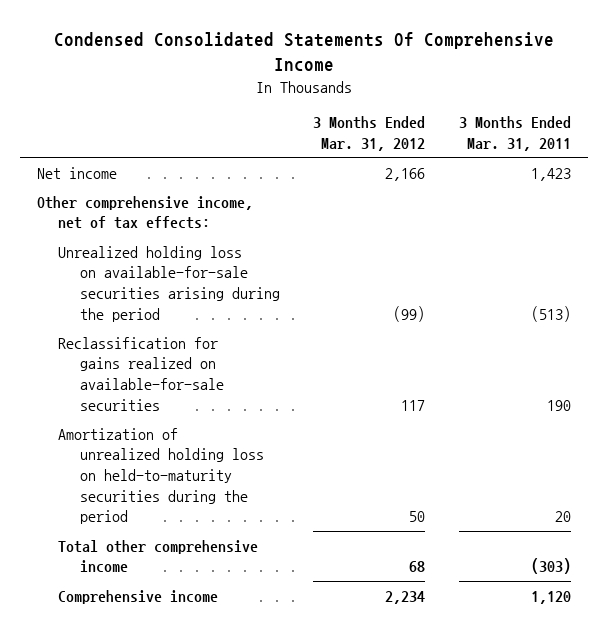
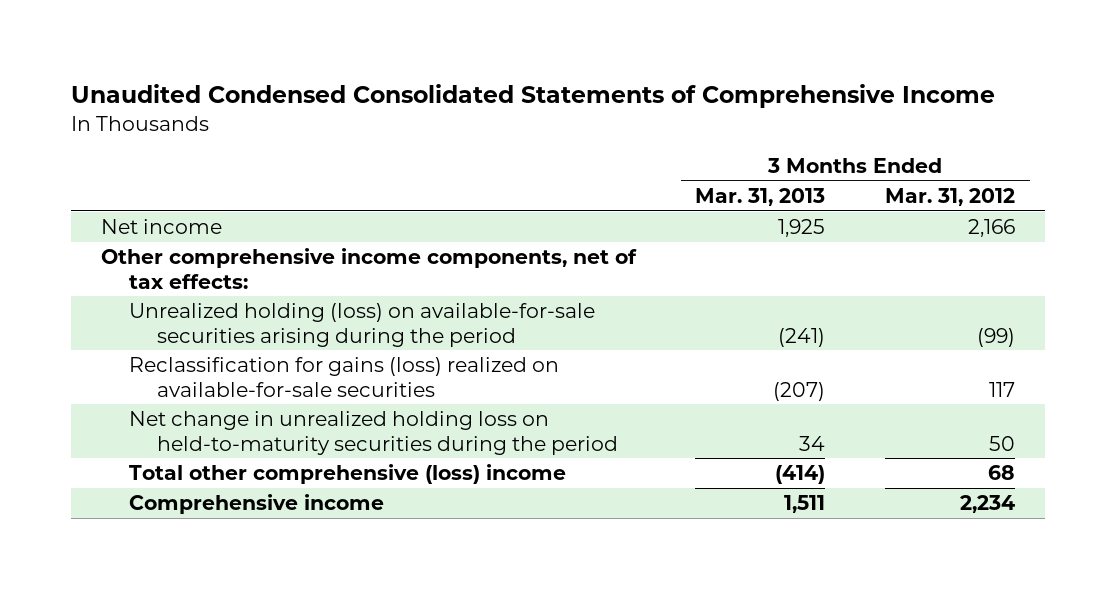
- Condensed Consolidated Statements Of Comprehensive Income
+ Unaudited Condensed Consolidated Statements of Comprehensive Income
- | 3 Months Ended Mar. 31, 2012 | 3 Months Ended Mar. 31, 2011
+ | 3 Months Ended Mar. 31, 2013 | 3 Months Ended Mar. 31, 2012
- Other comprehensive income, net of tax effects:
- Unrealized holding loss on available-for-sale securities arising during the period | (99) | (513)
- Reclassification for gains realized on available-for-sale securities | 117 | 190
- Amortization of unrealized holding loss on held-to-maturity securities during the period | 50 | 20
- Total other comprehensive income | 68 | (303)
+ Other comprehensive income components, net of tax effects:
+ Unrealized holding (loss) on available-for-sale securities arising during the period | (241) | (99)
+ Reclassification for gains (loss) realized on available-for-sale securities | (207) | 117
+ Net change in unrealized holding loss on held-to-maturity securities during the period | 34 | 50
+ Total other comprehensive (loss) income | (414) | 68

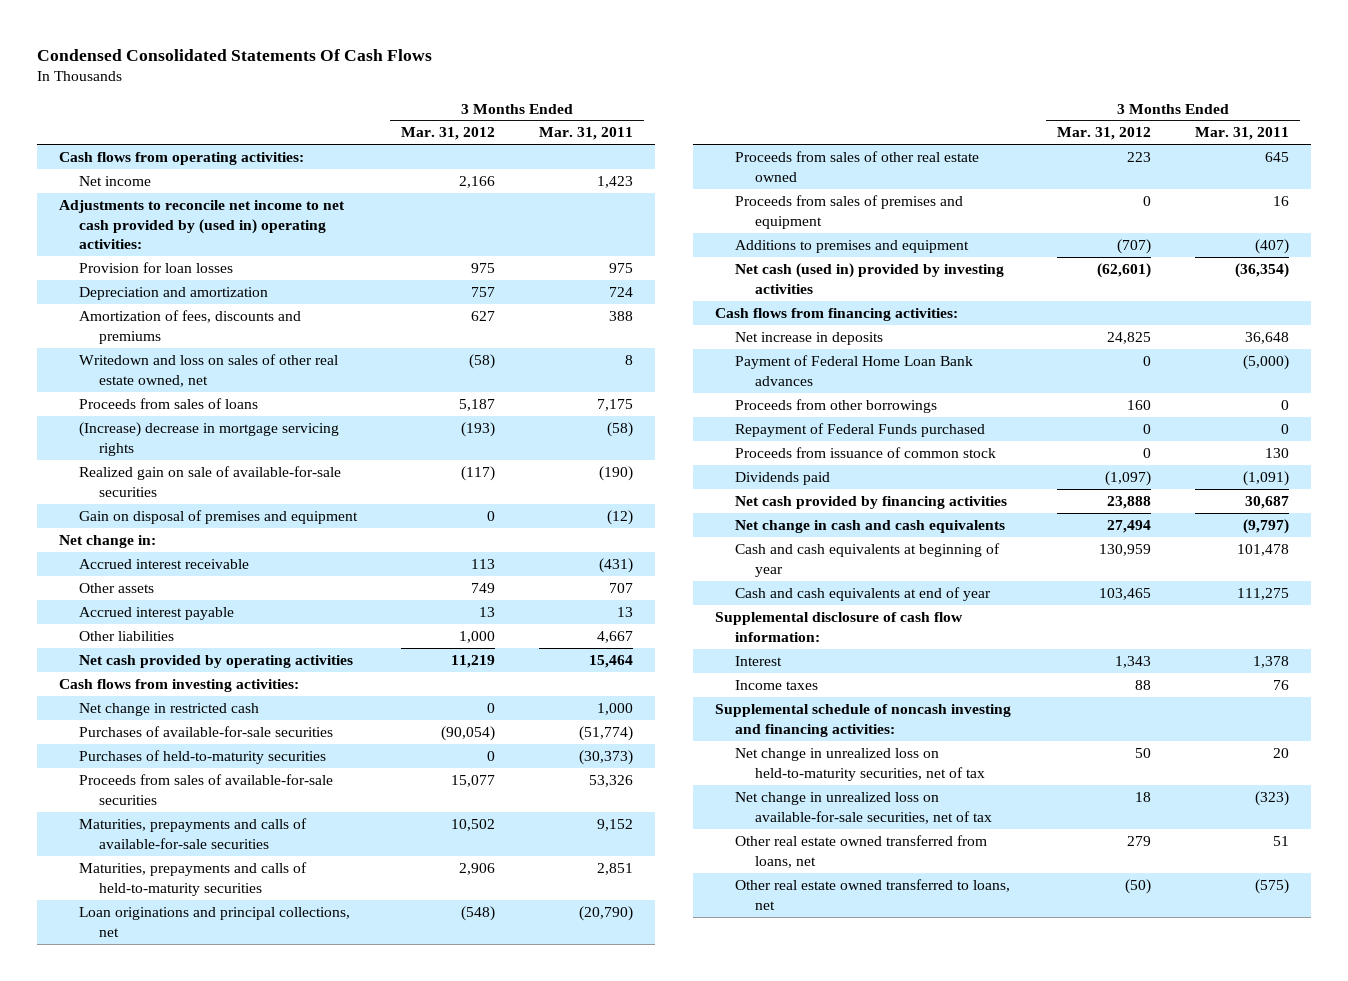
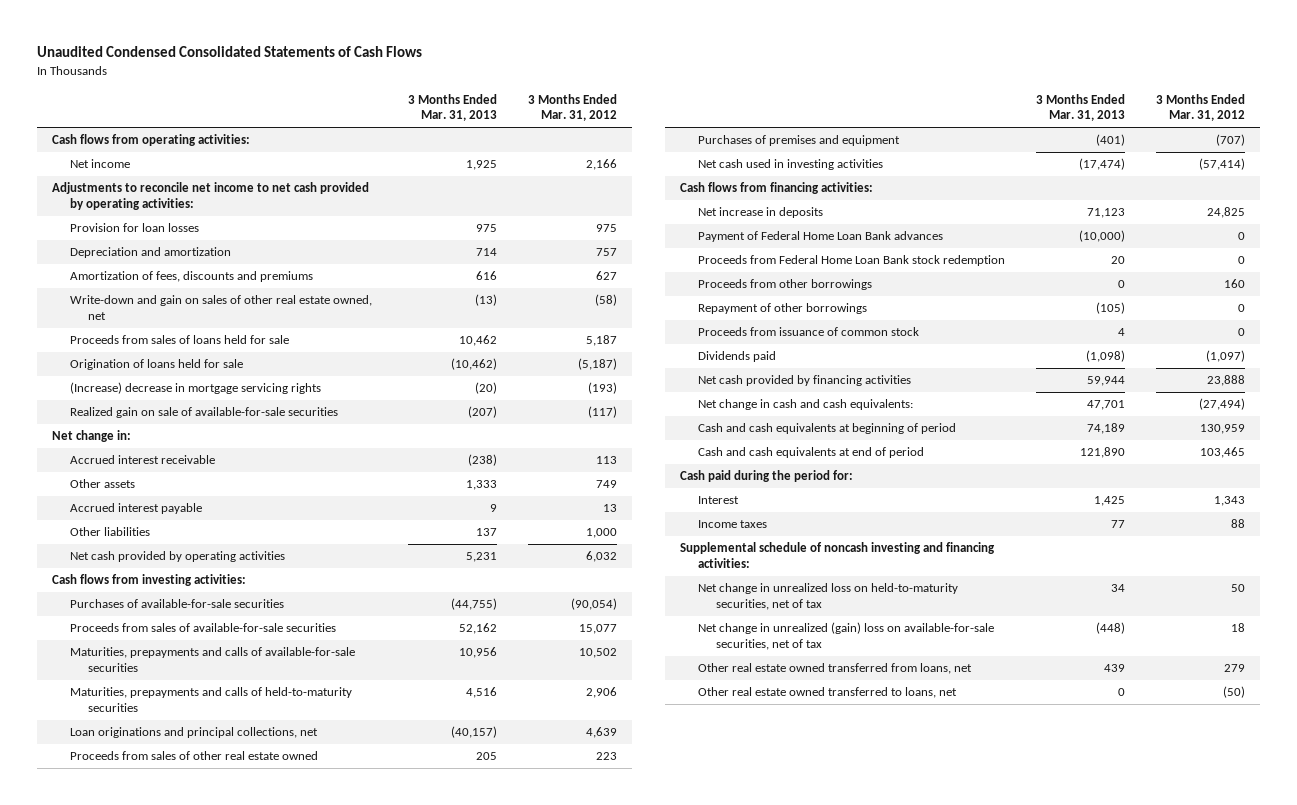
- Condensed Consolidated Statements Of Cash Flows
+ Unaudited Condensed Consolidated Statements of Cash Flows
- | 3 Months Ended Mar. 31, 2012 | 3 Months Ended Mar. 31, 2011
+ | 3 Months Ended Mar. 31, 2013 | 3 Months Ended Mar. 31, 2012
- Adjustments to reconcile net income to net cash provided by (used in) operating activities:
+ Adjustments to reconcile net income to net cash provided by operating activities:
- Writedown and loss on sales of other real estate owned, net | (58) | 8
- Proceeds from sales of loans | 5,187 | 7,175
+ Write-down and gain on sales of other real estate owned, net | (13) | (58)
+ Proceeds from sales of loans held for sale | 10,462 | 5,187
+ Origination of loans held for sale | (10,462) | (5,187)
- Gain on disposal of premises and equipment | 0 | (12)
- Net cash provided by operating activities | 11,219 | 15,464
+ Net cash provided by operating activities | 5,231 | 6,032
- Net change in restricted cash | 0 | 1,000
- Purchases of held-to-maturity securities | 0 | (30,373)
- Loan originations and principal collections, net | (548) | (20,790)
+ Loan originations and principal collections, net | (40,157) | 4,639
- Proceeds from sales of premises and equipment | 0 | 16
- Additions to premises and equipment | (707) | (407)
- Net cash (used in) provided by investing activities | (62,601) | (36,354)
+ Purchases of premises and equipment | (401) | (707)
+ Net cash used in investing activities | (17,474) | (57,414)
+ Proceeds from Federal Home Loan Bank stock redemption | 20 | 0
- Repayment of Federal Funds purchased | 0 | 0
+ Repayment of other borrowings | (105) | 0
- Net change in cash and cash equivalents | 27,494 | (9,797)
- Cash and cash equivalents at beginning of year | 130,959 | 101,478
- Cash and cash equivalents at end of year | 103,465 | 111,275
- Supplemental disclosure of cash flow information:
+ Net change in cash and cash equivalents: | 47,701 | (27,494)
+ Cash and cash equivalents at beginning of period | 74,189 | 130,959
+ Cash and cash equivalents at end of period | 121,890 | 103,465
+ Cash paid during the period for:
- Net change in unrealized loss on available-for-sale securities, net of tax | 18 | (323)
+ Net change in unrealized (gain) loss on available-for-sale securities, net of tax | (448) | 18

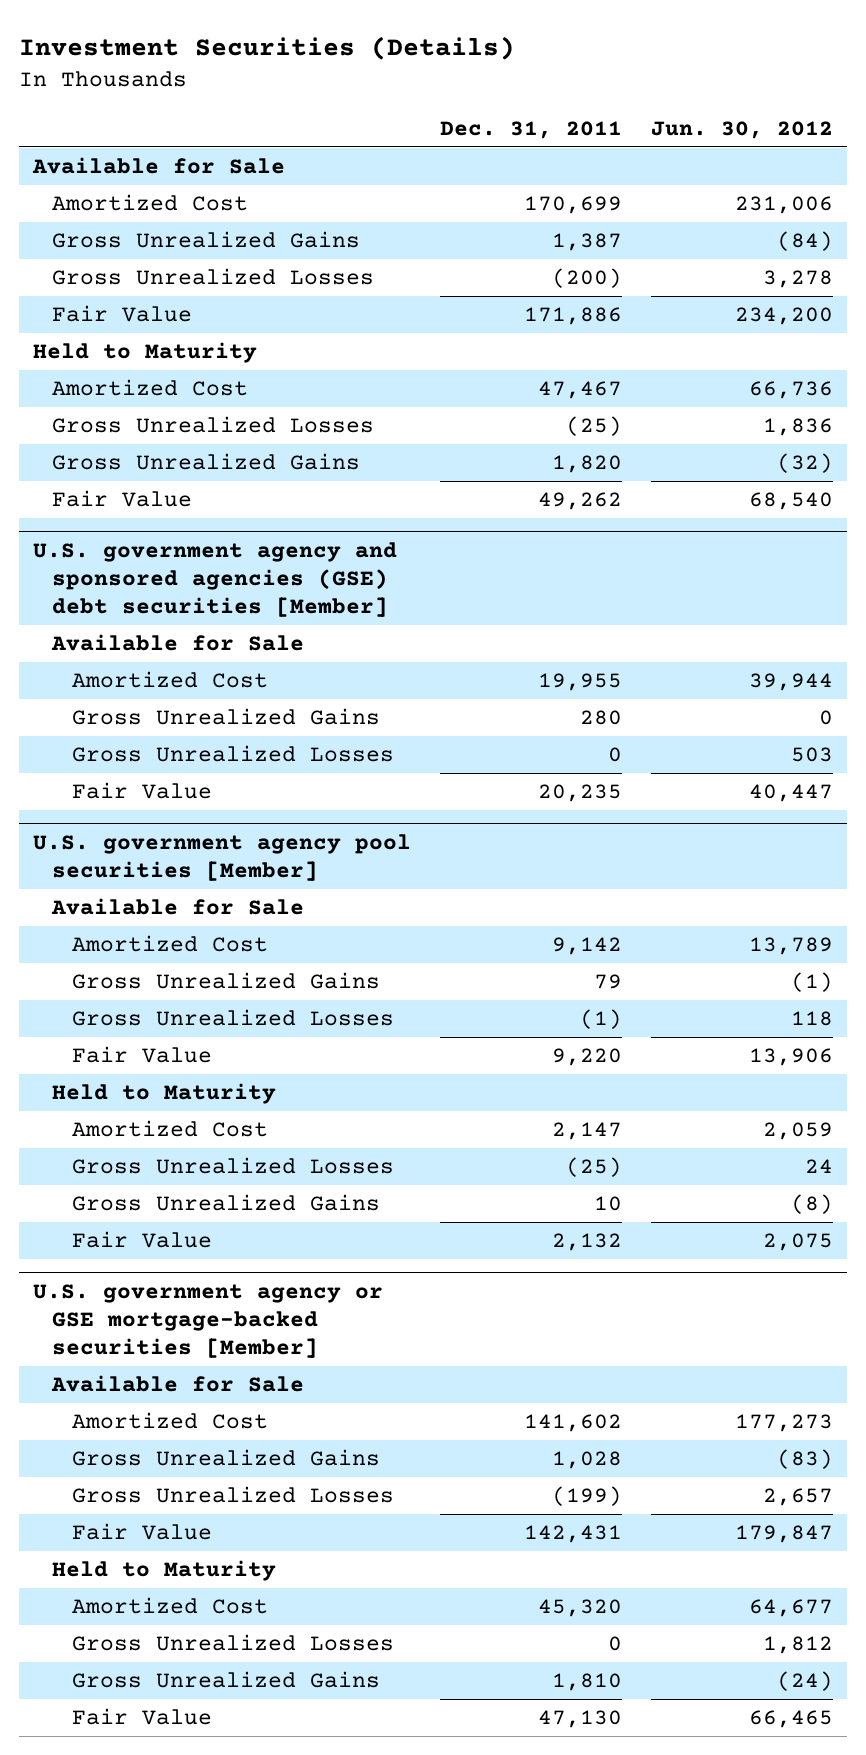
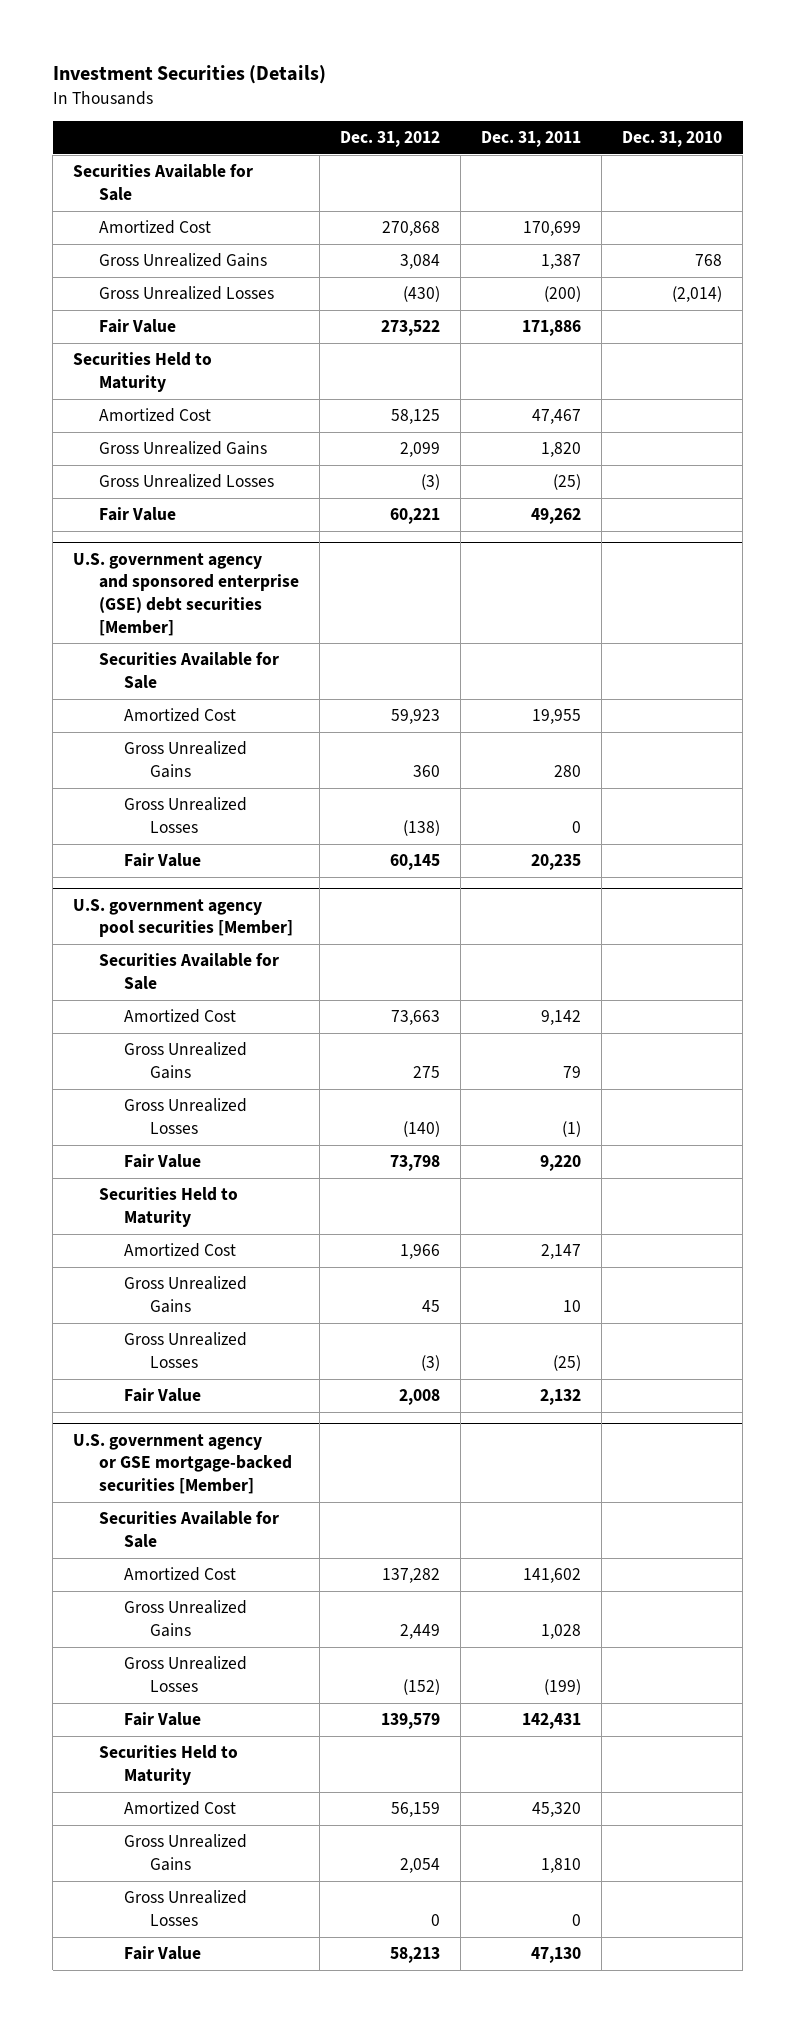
- | Dec. 31, 2011 | Jun. 30, 2012
+ | Dec. 31, 2012 | Dec. 31, 2011 | Dec. 31, 2010
- Available for Sale
+ Securities Available for Sale
- Held to Maturity
+ Securities Held to Maturity
moved down: Gross Unrealized Losses | (3) | (25) |
- U.S. government agency and sponsored agencies (GSE) debt securities [Member]
- Available for Sale
+ U.S. government agency and sponsored enterprise (GSE) debt securities [Member]
+ Securities Available for Sale
@ U.S. government agency pool securities [Member]
- Available for Sale
+ Securities Available for Sale
- Held to Maturity
+ Securities Held to Maturity
moved down: Gross Unrealized Losses | (3) | (25) |
@ U.S. government agency or GSE mortgage-backed securities [Member]
- Available for Sale
+ Securities Available for Sale
- Held to Maturity
+ Securities Held to Maturity
moved down: Gross Unrealized Losses | 0 | 0 |

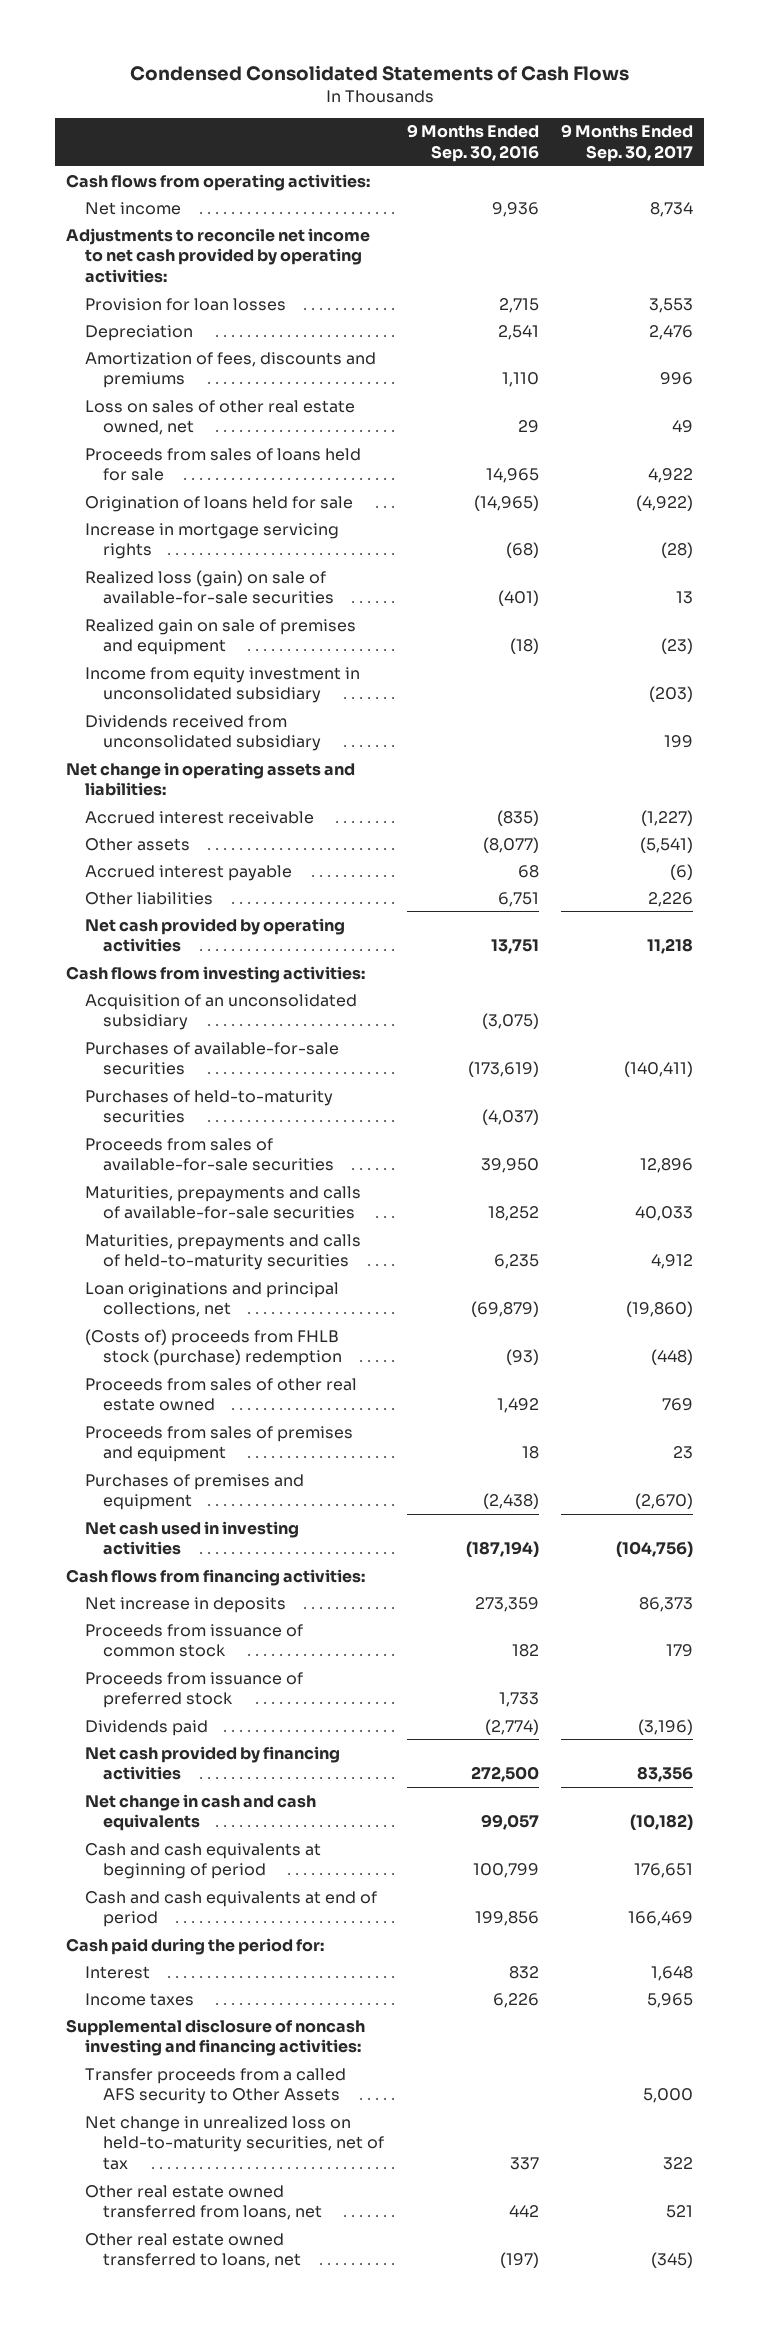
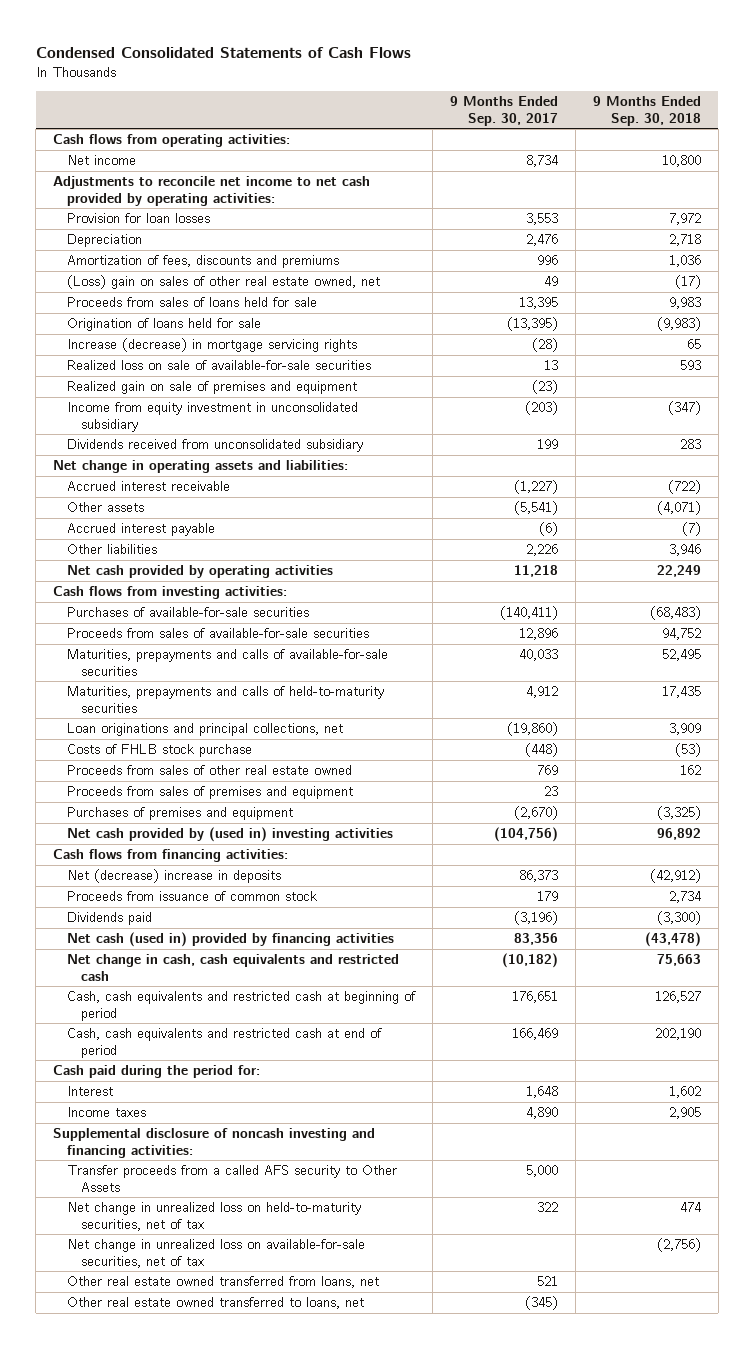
- | 9 Months Ended Sep. 30, 2016 | 9 Months Ended Sep. 30, 2017
+ | 9 Months Ended Sep. 30, 2017 | 9 Months Ended Sep. 30, 2018
- Loss on sales of other real estate owned, net | 29 | 49
- Proceeds from sales of loans held for sale | 14,965 | 4,922
- Origination of loans held for sale | (14,965) | (4,922)
- Increase in mortgage servicing rights | (68) | (28)
- Realized loss (gain) on sale of available-for-sale securities | (401) | 13
+ (Loss) gain on sales of other real estate owned, net | 49 | (17)
+ Proceeds from sales of loans held for sale | 13,395 | 9,983
+ Origination of loans held for sale | (13,395) | (9,983)
+ Increase (decrease) in mortgage servicing rights | (28) | 65
+ Realized loss on sale of available-for-sale securities | 13 | 593
- Acquisition of an unconsolidated subsidiary | (3,075) |
- Purchases of held-to-maturity securities | (4,037) |
- (Costs of) proceeds from FHLB stock (purchase) redemption | (93) | (448)
+ Costs of FHLB stock purchase | (448) | (53)
- Net cash used in investing activities | (187,194) | (104,756)
+ Net cash provided by (used in) investing activities | (104,756) | 96,892
- Net increase in deposits | 273,359 | 86,373
+ Net (decrease) increase in deposits | 86,373 | (42,912)
- Proceeds from issuance of preferred stock | 1,733 |
- Net cash provided by financing activities | 272,500 | 83,356
- Net change in cash and cash equivalents | 99,057 | (10,182)
- Cash and cash equivalents at beginning of period | 100,799 | 176,651
- Cash and cash equivalents at end of period | 199,856 | 166,469
+ Net cash (used in) provided by financing activities | 83,356 | (43,478)
+ Net change in cash, cash equivalents and restricted cash | (10,182) | 75,663
+ Cash, cash equivalents and restricted cash at beginning of period | 176,651 | 126,527
+ Cash, cash equivalents and restricted cash at end of period | 166,469 | 202,190
- Income taxes | 6,226 | 5,965
+ Income taxes | 4,890 | 2,905
+ Net change in unrealized loss on available-for-sale securities, net of tax | | (2,756)

